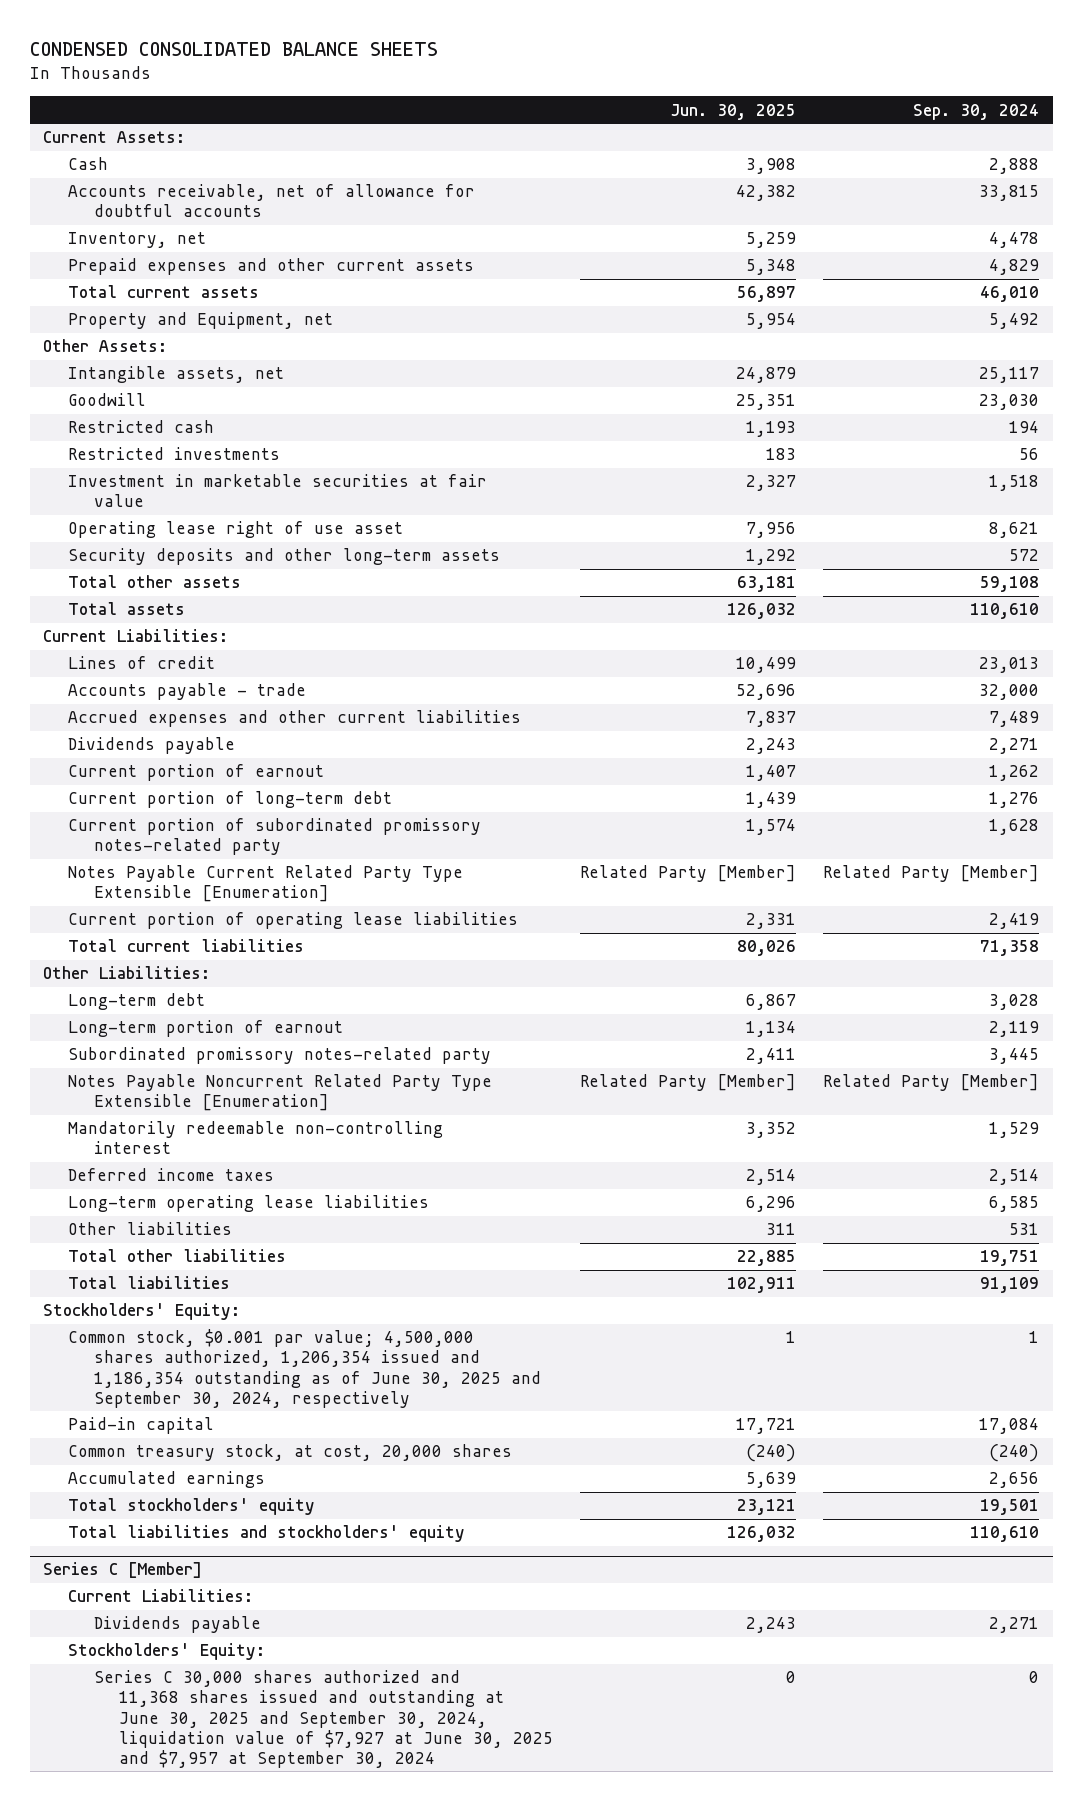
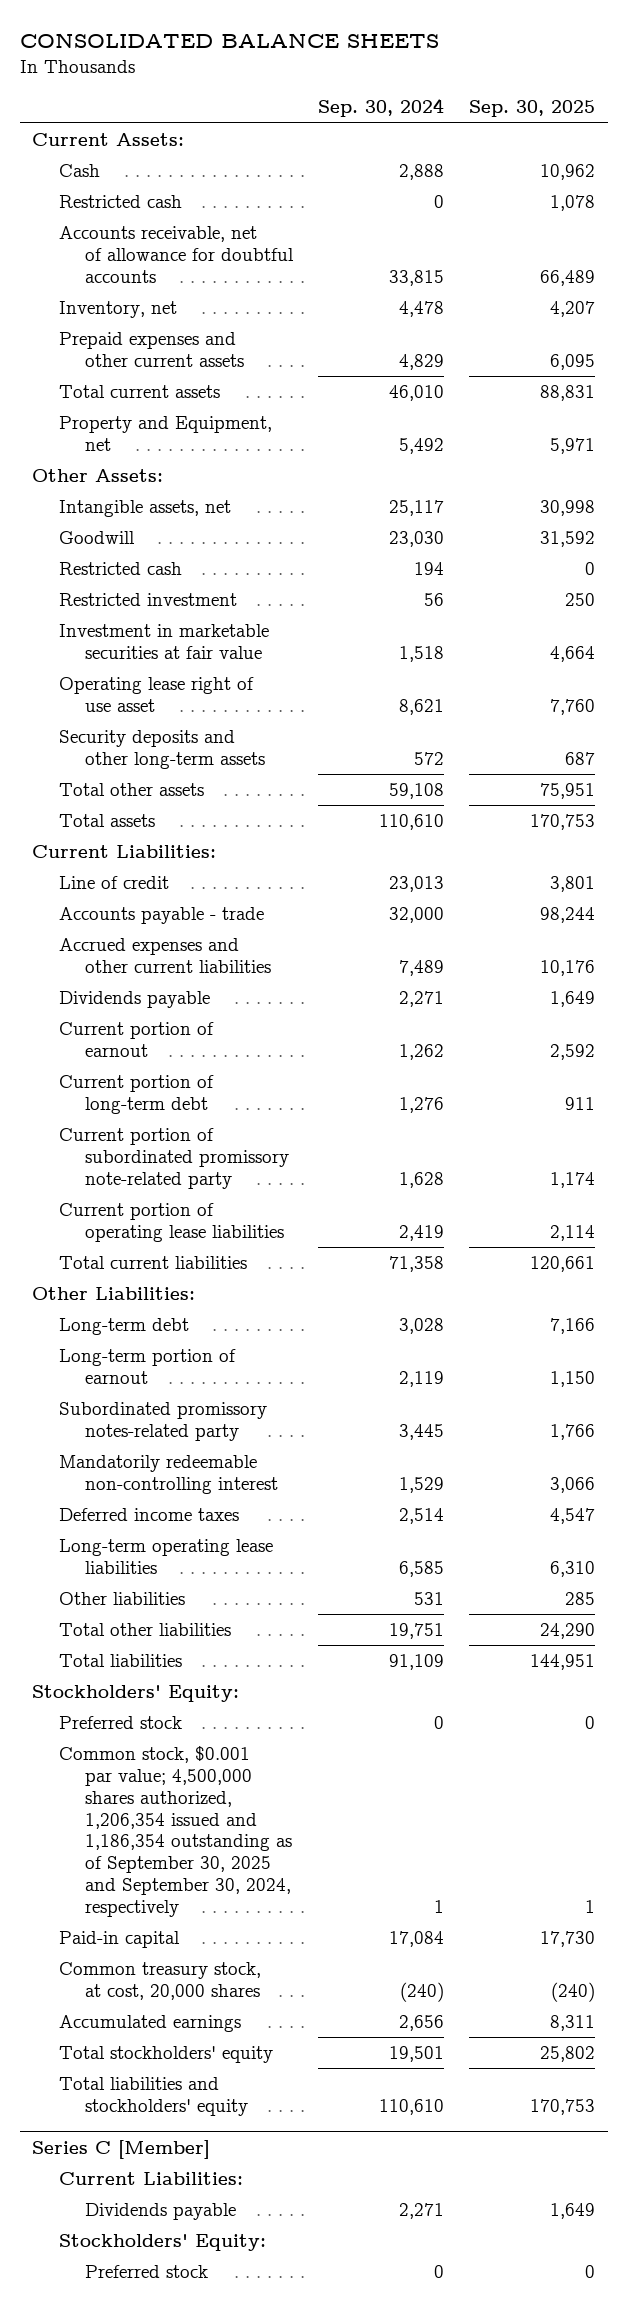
- CONDENSED CONSOLIDATED BALANCE SHEETS
+ CONSOLIDATED BALANCE SHEETS
- | Jun. 30, 2025 | Sep. 30, 2024
+ | Sep. 30, 2024 | Sep. 30, 2025
+ Restricted cash | 0 | 1,078
- Restricted investments | 183 | 56
+ Restricted investment | 56 | 250
- Lines of credit | 10,499 | 23,013
+ Line of credit | 23,013 | 3,801
- Current portion of subordinated promissory notes-related party | 1,574 | 1,628
- Notes Payable Current Related Party Type Extensible [Enumeration] | Related Party [Member] | Related Party [Member]
+ Current portion of subordinated promissory note-related party | 1,628 | 1,174
- Notes Payable Noncurrent Related Party Type Extensible [Enumeration] | Related Party [Member] | Related Party [Member]
- Common stock, $0.001 par value; 4,500,000 shares authorized, 1,206,354 issued and 1,186,354 outstanding as of June 30, 2025 and September 30, 2024, respectively | 1 | 1
+ Preferred stock | 0 | 0
+ Common stock, $0.001 par value; 4,500,000 shares authorized, 1,206,354 issued and 1,186,354 outstanding as of September 30, 2025 and September 30, 2024, respectively | 1 | 1
@ Series C [Member]
- Series C 30,000 shares authorized and 11,368 shares issued and outstanding at June 30, 2025 and September 30, 2024, liquidation value of $7,927 at June 30, 2025 and $7,957 at September 30, 2024 | 0 | 0
+ Preferred stock | 0 | 0

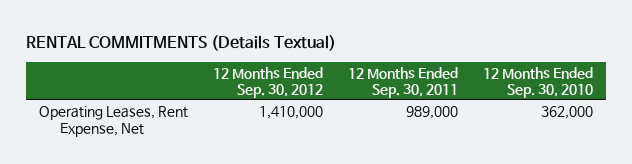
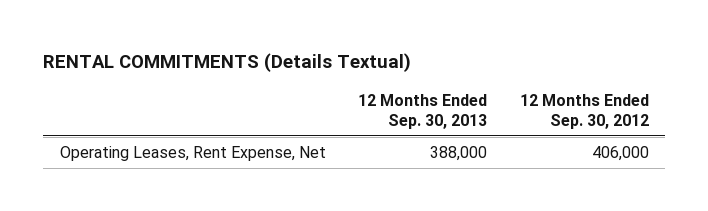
- | 12 Months Ended Sep. 30, 2012 | 12 Months Ended Sep. 30, 2011 | 12 Months Ended Sep. 30, 2010
+ | 12 Months Ended Sep. 30, 2013 | 12 Months Ended Sep. 30, 2012
- Operating Leases, Rent Expense, Net | 1,410,000 | 989,000 | 362,000
+ Operating Leases, Rent Expense, Net | 388,000 | 406,000

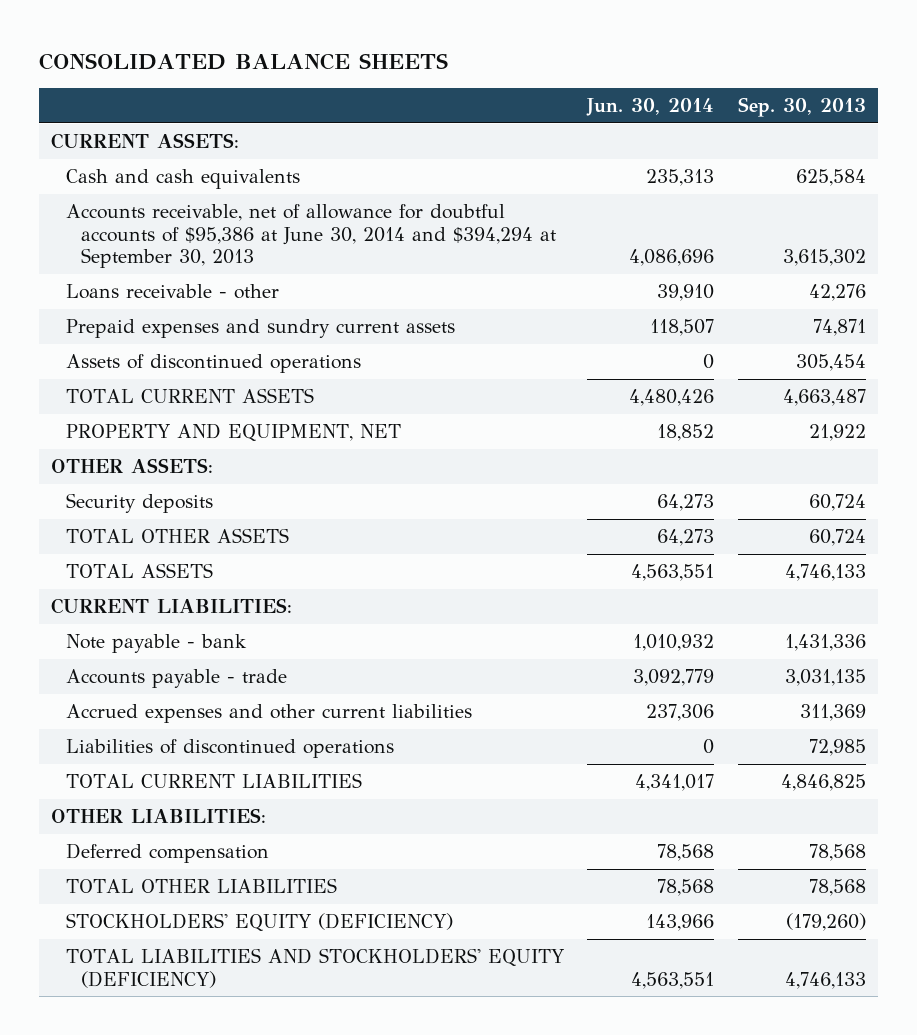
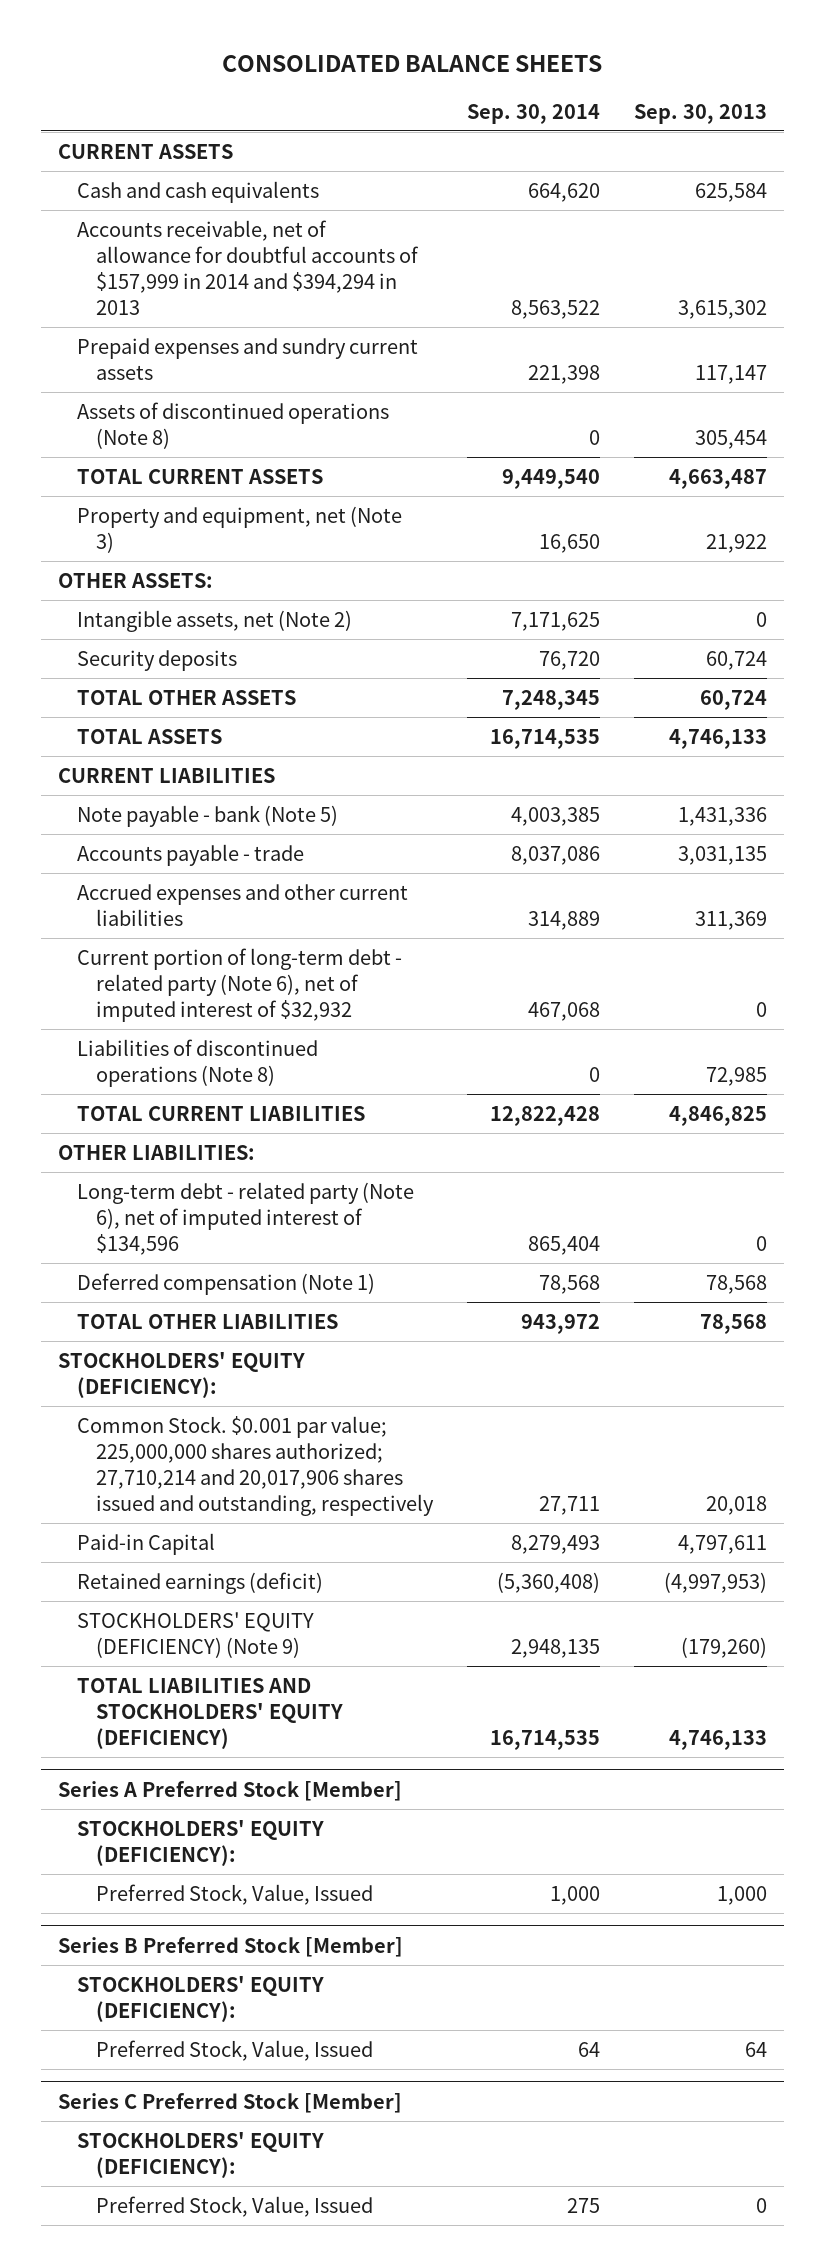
- | Jun. 30, 2014 | Sep. 30, 2013
+ | Sep. 30, 2014 | Sep. 30, 2013
- CURRENT ASSETS:
+ CURRENT ASSETS
- Accounts receivable, net of allowance for doubtful accounts of $95,386 at June 30, 2014 and $394,294 at September 30, 2013 | 4,086,696 | 3,615,302
- Loans receivable - other | 39,910 | 42,276
- Prepaid expenses and sundry current assets | 118,507 | 74,871
- Assets of discontinued operations | 0 | 305,454
+ Accounts receivable, net of allowance for doubtful accounts of $157,999 in 2014 and $394,294 in 2013 | 8,563,522 | 3,615,302
+ Prepaid expenses and sundry current assets | 221,398 | 117,147
+ Assets of discontinued operations (Note 8) | 0 | 305,454
- PROPERTY AND EQUIPMENT, NET | 18,852 | 21,922
+ Property and equipment, net (Note 3) | 16,650 | 21,922
+ Intangible assets, net (Note 2) | 7,171,625 | 0
- CURRENT LIABILITIES:
- Note payable - bank | 1,010,932 | 1,431,336
+ CURRENT LIABILITIES
+ Note payable - bank (Note 5) | 4,003,385 | 1,431,336
- Liabilities of discontinued operations | 0 | 72,985
+ Current portion of long-term debt - related party (Note 6), net of imputed interest of $32,932 | 467,068 | 0
+ Liabilities of discontinued operations (Note 8) | 0 | 72,985
- Deferred compensation | 78,568 | 78,568
+ Long-term debt - related party (Note 6), net of imputed interest of $134,596 | 865,404 | 0
+ Deferred compensation (Note 1) | 78,568 | 78,568
- STOCKHOLDERS' EQUITY (DEFICIENCY) | 143,966 | (179,260)
+ STOCKHOLDERS' EQUITY (DEFICIENCY):
+ Common Stock. $0.001 par value; 225,000,000 shares authorized; 27,710,214 and 20,017,906 shares issued and outstanding, respectively | 27,711 | 20,018
+ Paid-in Capital | 8,279,493 | 4,797,611
+ Retained earnings (deficit) | (5,360,408) | (4,997,953)
+ STOCKHOLDERS' EQUITY (DEFICIENCY) (Note 9) | 2,948,135 | (179,260)
+ Series A Preferred Stock [Member]
+ STOCKHOLDERS' EQUITY (DEFICIENCY):
+ Preferred Stock, Value, Issued | 1,000 | 1,000
+ Series B Preferred Stock [Member]
+ STOCKHOLDERS' EQUITY (DEFICIENCY):
+ Preferred Stock, Value, Issued | 64 | 64
+ Series C Preferred Stock [Member]
+ STOCKHOLDERS' EQUITY (DEFICIENCY):
+ Preferred Stock, Value, Issued | 275 | 0

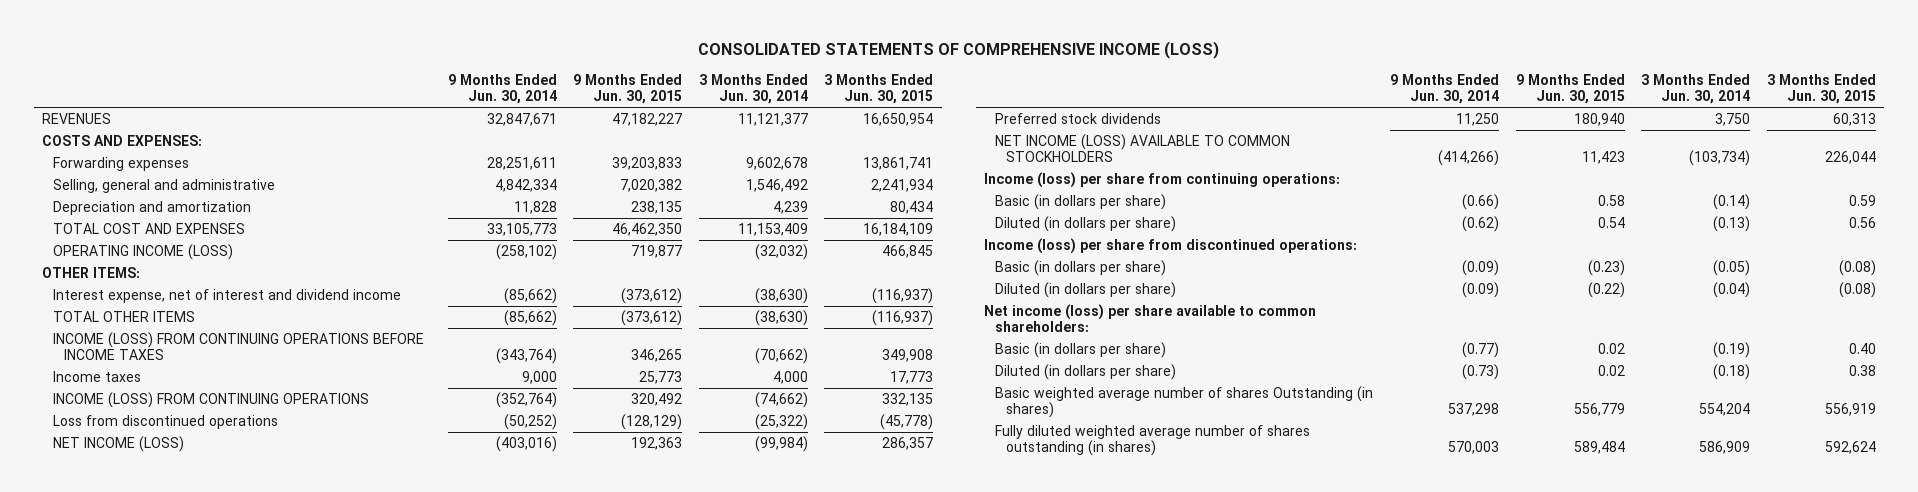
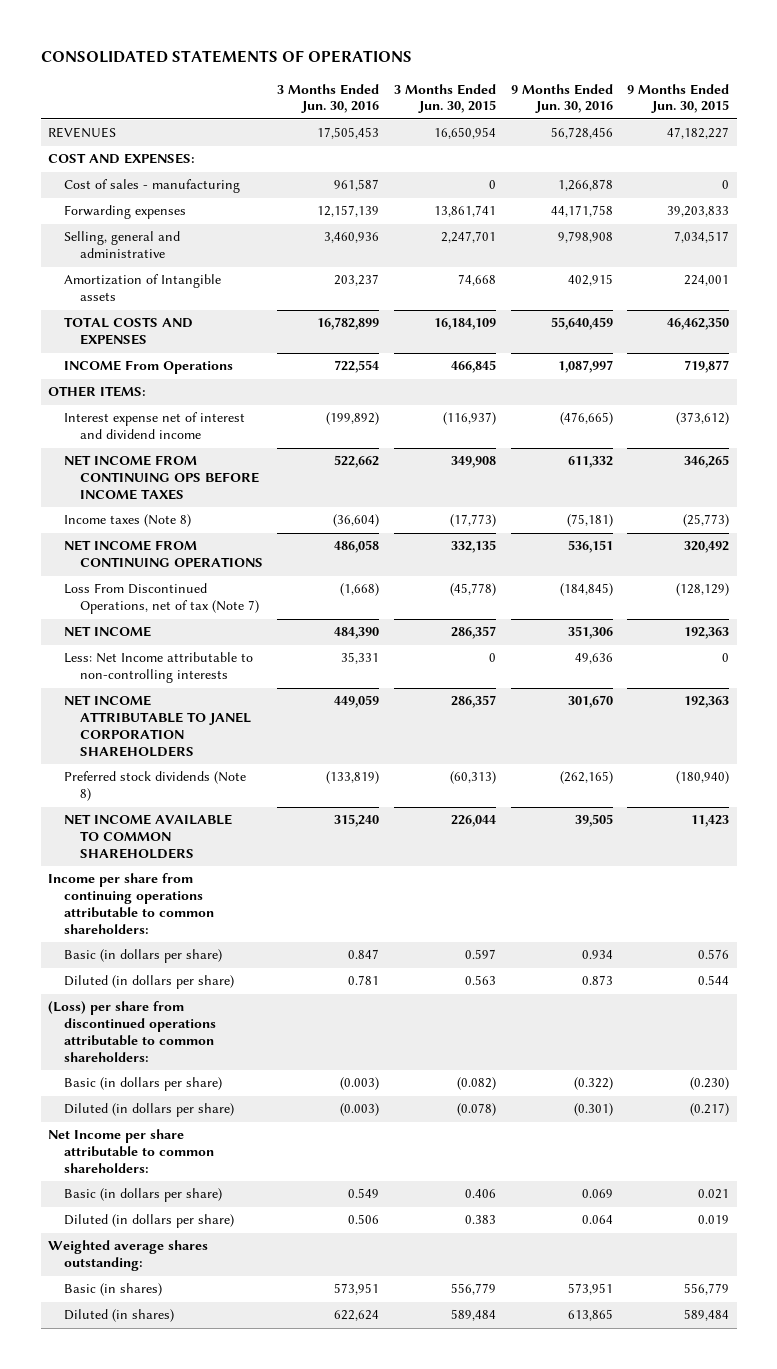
- CONSOLIDATED STATEMENTS OF COMPREHENSIVE INCOME (LOSS)
+ CONSOLIDATED STATEMENTS OF OPERATIONS
- | 9 Months Ended Jun. 30, 2014 | 9 Months Ended Jun. 30, 2015 | 3 Months Ended Jun. 30, 2014 | 3 Months Ended Jun. 30, 2015
+ | 3 Months Ended Jun. 30, 2016 | 3 Months Ended Jun. 30, 2015 | 9 Months Ended Jun. 30, 2016 | 9 Months Ended Jun. 30, 2015
- COSTS AND EXPENSES:
+ COST AND EXPENSES:
+ Cost of sales - manufacturing | 961,587 | 0 | 1,266,878 | 0
- Selling, general and administrative | 4,842,334 | 7,020,382 | 1,546,492 | 2,241,934
- Depreciation and amortization | 11,828 | 238,135 | 4,239 | 80,434
- TOTAL COST AND EXPENSES | 33,105,773 | 46,462,350 | 11,153,409 | 16,184,109
- OPERATING INCOME (LOSS) | (258,102) | 719,877 | (32,032) | 466,845
+ Selling, general and administrative | 3,460,936 | 2,247,701 | 9,798,908 | 7,034,517
+ Amortization of Intangible assets | 203,237 | 74,668 | 402,915 | 224,001
+ TOTAL COSTS AND EXPENSES | 16,782,899 | 16,184,109 | 55,640,459 | 46,462,350
+ INCOME From Operations | 722,554 | 466,845 | 1,087,997 | 719,877
- Interest expense, net of interest and dividend income | (85,662) | (373,612) | (38,630) | (116,937)
- TOTAL OTHER ITEMS | (85,662) | (373,612) | (38,630) | (116,937)
- INCOME (LOSS) FROM CONTINUING OPERATIONS BEFORE INCOME TAXES | (343,764) | 346,265 | (70,662) | 349,908
- Income taxes | 9,000 | 25,773 | 4,000 | 17,773
- INCOME (LOSS) FROM CONTINUING OPERATIONS | (352,764) | 320,492 | (74,662) | 332,135
- Loss from discontinued operations | (50,252) | (128,129) | (25,322) | (45,778)
- NET INCOME (LOSS) | (403,016) | 192,363 | (99,984) | 286,357
- Preferred stock dividends | 11,250 | 180,940 | 3,750 | 60,313
- NET INCOME (LOSS) AVAILABLE TO COMMON STOCKHOLDERS | (414,266) | 11,423 | (103,734) | 226,044
- Income (loss) per share from continuing operations:
- Basic (in dollars per share) | (0.66) | 0.58 | (0.14) | 0.59
- Diluted (in dollars per share) | (0.62) | 0.54 | (0.13) | 0.56
- Income (loss) per share from discontinued operations:
- Basic (in dollars per share) | (0.09) | (0.23) | (0.05) | (0.08)
- Diluted (in dollars per share) | (0.09) | (0.22) | (0.04) | (0.08)
- Net income (loss) per share available to common shareholders:
- Basic (in dollars per share) | (0.77) | 0.02 | (0.19) | 0.40
- Diluted (in dollars per share) | (0.73) | 0.02 | (0.18) | 0.38
- Basic weighted average number of shares Outstanding (in shares) | 537,298 | 556,779 | 554,204 | 556,919
- Fully diluted weighted average number of shares outstanding (in shares) | 570,003 | 589,484 | 586,909 | 592,624
+ Interest expense net of interest and dividend income | (199,892) | (116,937) | (476,665) | (373,612)
+ NET INCOME FROM CONTINUING OPS BEFORE INCOME TAXES | 522,662 | 349,908 | 611,332 | 346,265
+ Income taxes (Note 8) | (36,604) | (17,773) | (75,181) | (25,773)
+ NET INCOME FROM CONTINUING OPERATIONS | 486,058 | 332,135 | 536,151 | 320,492
+ Loss From Discontinued Operations, net of tax (Note 7) | (1,668) | (45,778) | (184,845) | (128,129)
+ NET INCOME | 484,390 | 286,357 | 351,306 | 192,363
+ Less: Net Income attributable to non-controlling interests | 35,331 | 0 | 49,636 | 0
+ NET INCOME ATTRIBUTABLE TO JANEL CORPORATION SHAREHOLDERS | 449,059 | 286,357 | 301,670 | 192,363
+ Preferred stock dividends (Note 8) | (133,819) | (60,313) | (262,165) | (180,940)
+ NET INCOME AVAILABLE TO COMMON SHAREHOLDERS | 315,240 | 226,044 | 39,505 | 11,423
+ Income per share from continuing operations attributable to common shareholders:
+ Basic (in dollars per share) | 0.847 | 0.597 | 0.934 | 0.576
+ Diluted (in dollars per share) | 0.781 | 0.563 | 0.873 | 0.544
+ (Loss) per share from discontinued operations attributable to common shareholders:
+ Basic (in dollars per share) | (0.003) | (0.082) | (0.322) | (0.230)
+ Diluted (in dollars per share) | (0.003) | (0.078) | (0.301) | (0.217)
+ Net Income per share attributable to common shareholders:
+ Basic (in dollars per share) | 0.549 | 0.406 | 0.069 | 0.021
+ Diluted (in dollars per share) | 0.506 | 0.383 | 0.064 | 0.019
+ Weighted average shares outstanding:
+ Basic (in shares) | 573,951 | 556,779 | 573,951 | 556,779
+ Diluted (in shares) | 622,624 | 589,484 | 613,865 | 589,484

